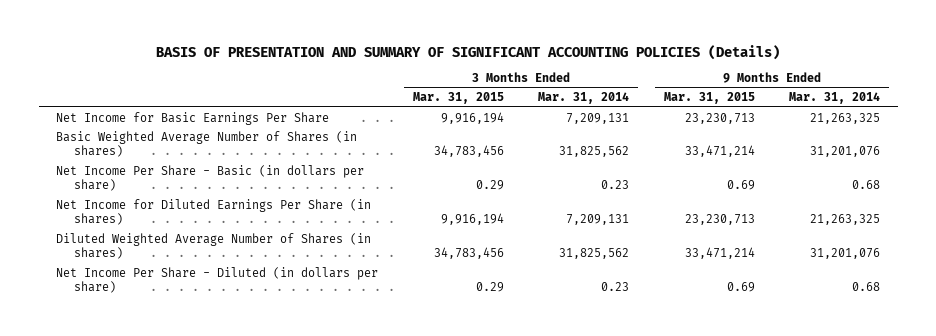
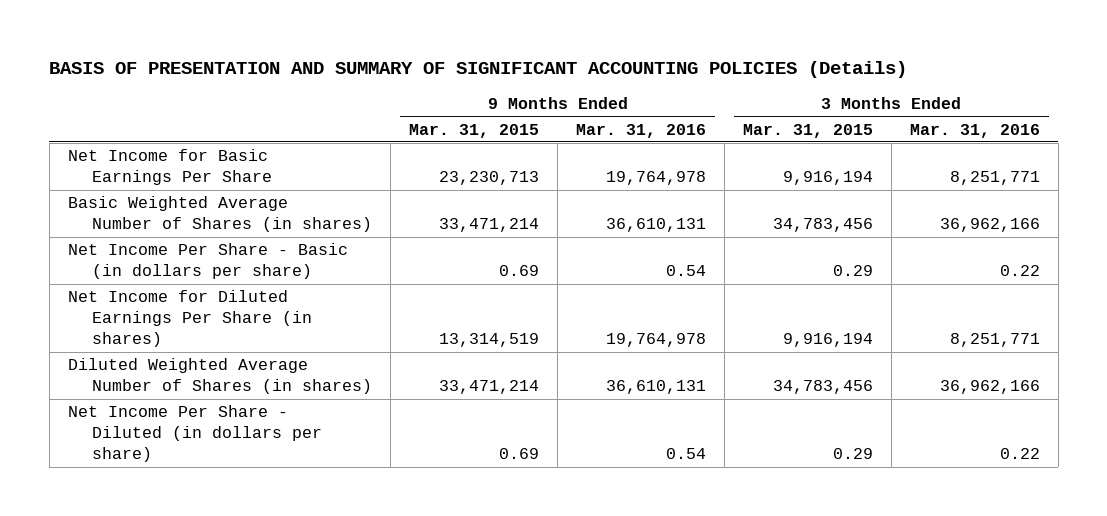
- | 3 Months Ended Mar. 31, 2015 | 3 Months Ended Mar. 31, 2014 | 9 Months Ended Mar. 31, 2015 | 9 Months Ended Mar. 31, 2014
+ | 9 Months Ended Mar. 31, 2015 | 9 Months Ended Mar. 31, 2016 | 3 Months Ended Mar. 31, 2015 | 3 Months Ended Mar. 31, 2016
- Net Income for Diluted Earnings Per Share (in shares) | 9,916,194 | 7,209,131 | 23,230,713 | 21,263,325
+ Net Income for Diluted Earnings Per Share (in shares) | 13,314,519 | 19,764,978 | 9,916,194 | 8,251,771

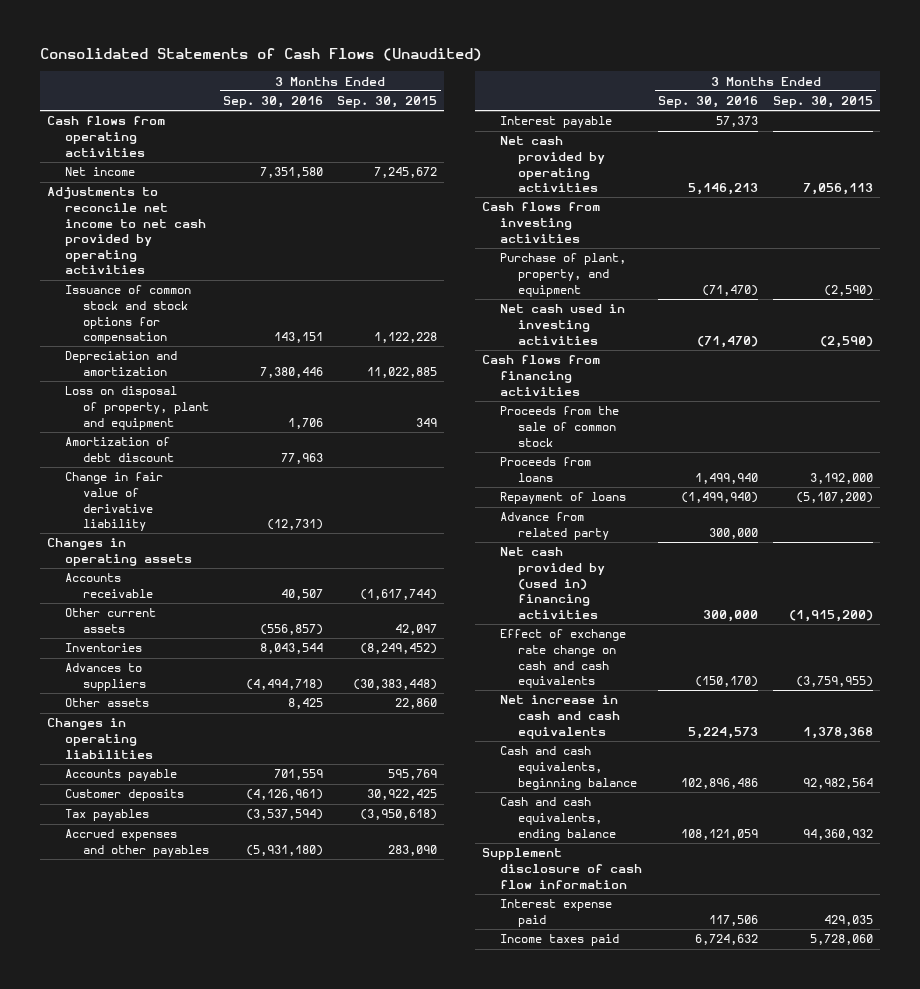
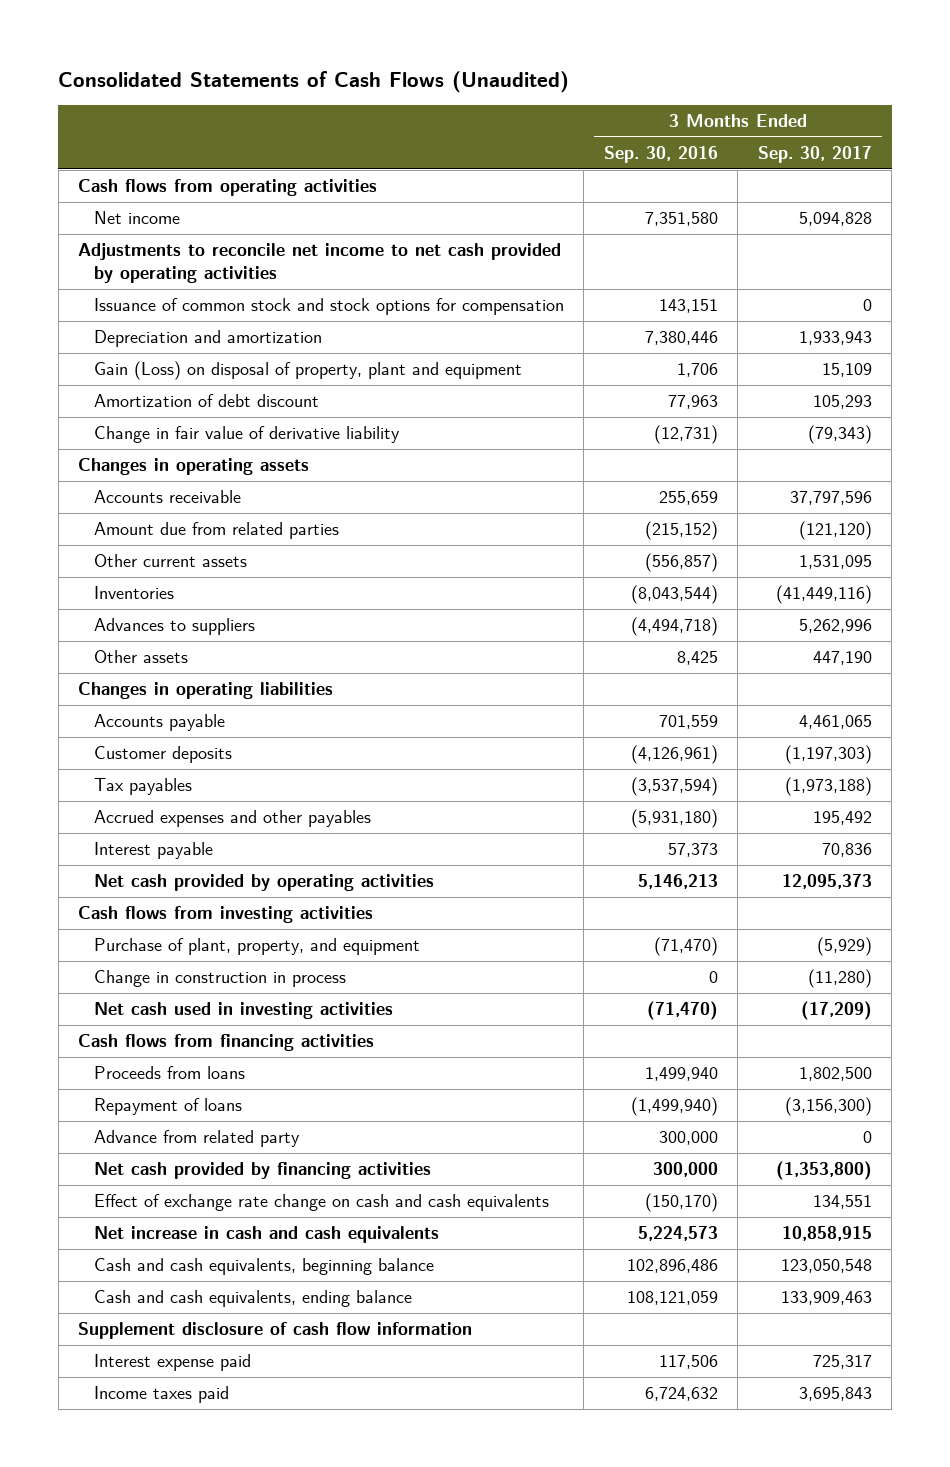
- | 3 Months Ended Sep. 30, 2016 | 3 Months Ended Sep. 30, 2015
+ | 3 Months Ended Sep. 30, 2016 | 3 Months Ended Sep. 30, 2017
- Loss on disposal of property, plant and equipment | 1,706 | 349
+ Gain (Loss) on disposal of property, plant and equipment | 1,706 | 15,109
- Accounts receivable | 40,507 | (1,617,744)
+ Accounts receivable | 255,659 | 37,797,596
+ Amount due from related parties | (215,152) | (121,120)
- Inventories | 8,043,544 | (8,249,452)
+ Inventories | (8,043,544) | (41,449,116)
+ Change in construction in process | 0 | (11,280)
- Proceeds from the sale of common stock
- Net cash provided by (used in) financing activities | 300,000 | (1,915,200)
+ Net cash provided by financing activities | 300,000 | (1,353,800)

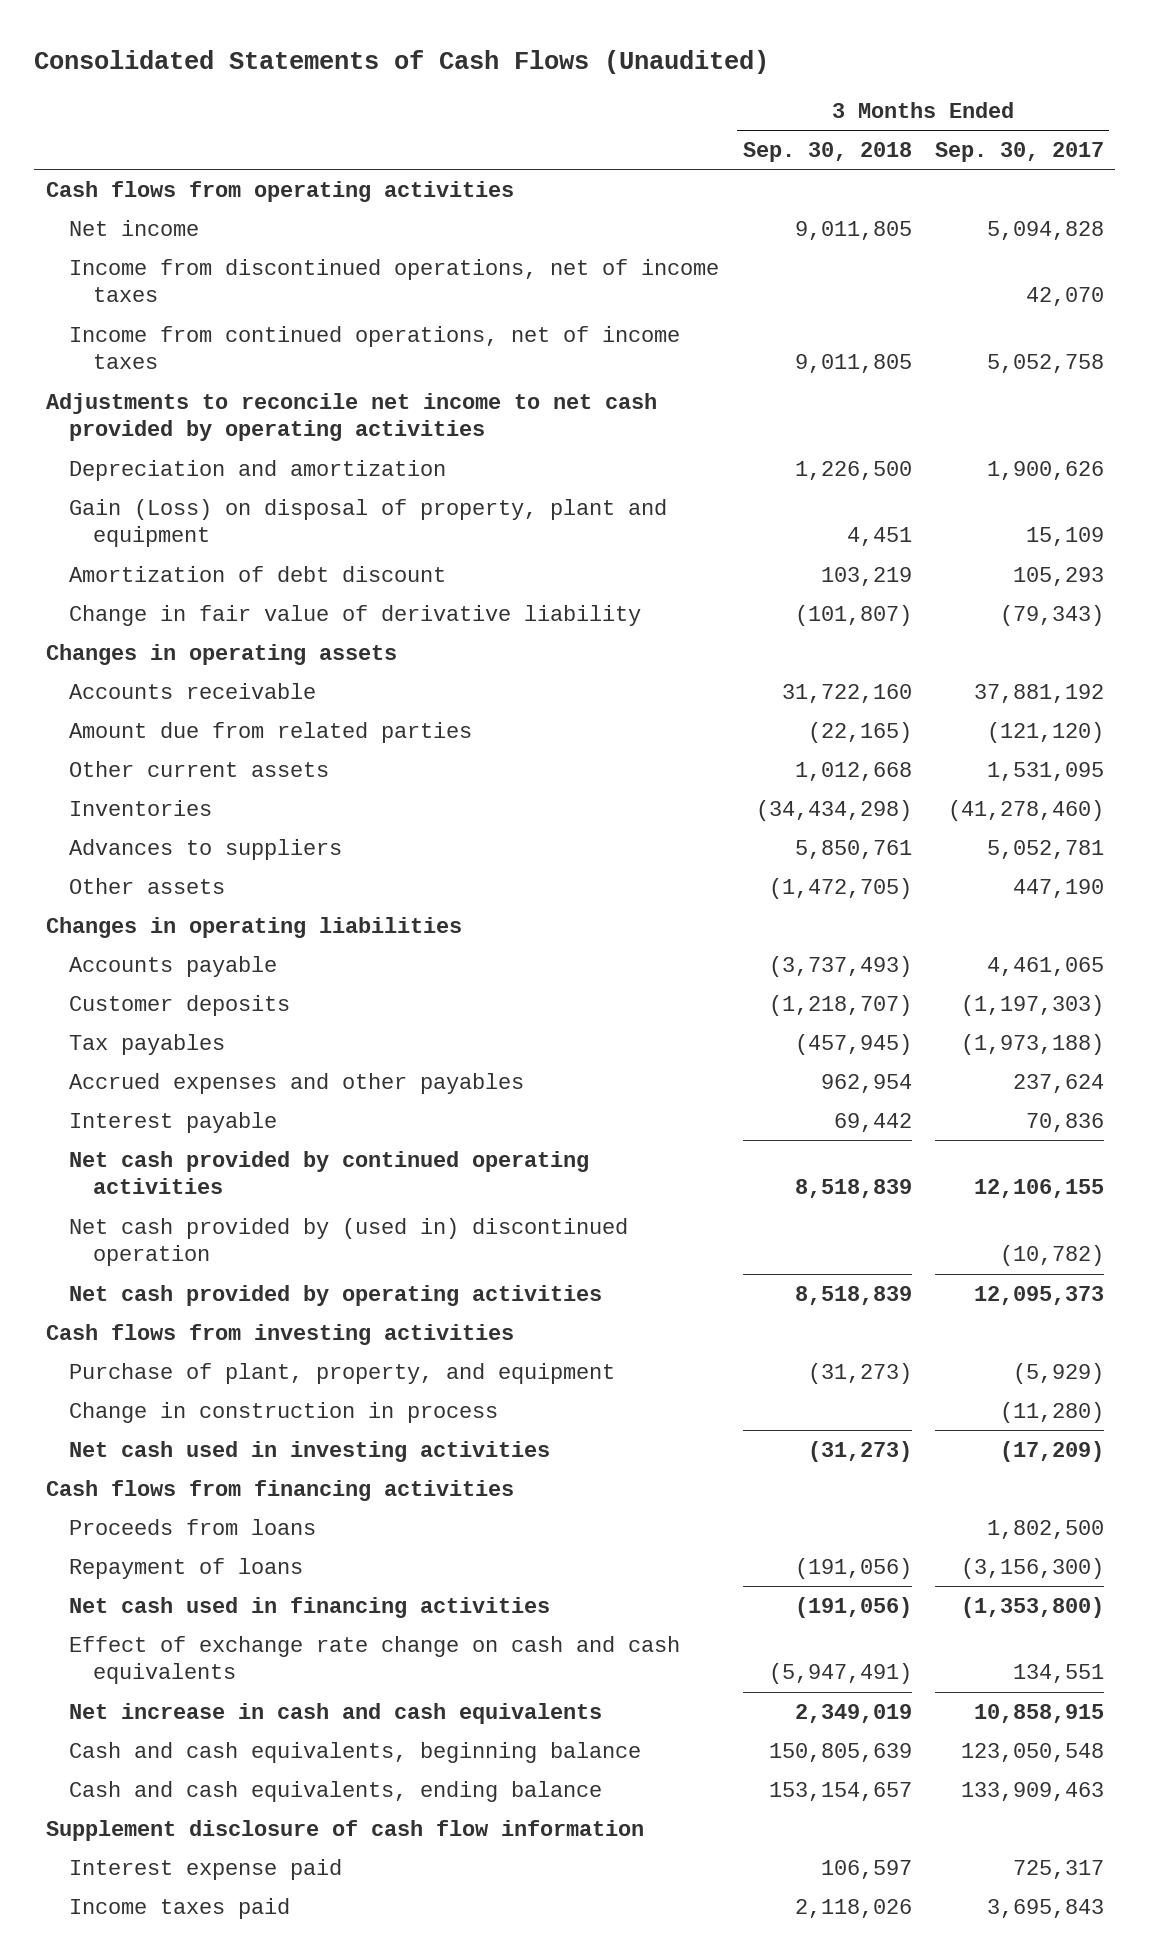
- | 3 Months Ended Sep. 30, 2016 | 3 Months Ended Sep. 30, 2017
+ | 3 Months Ended Sep. 30, 2018 | 3 Months Ended Sep. 30, 2017
+ Income from discontinued operations, net of income taxes | | 42,070
+ Income from continued operations, net of income taxes | 9,011,805 | 5,052,758
- Issuance of common stock and stock options for compensation | 143,151 | 0
- Depreciation and amortization | 7,380,446 | 1,933,943
+ Depreciation and amortization | 1,226,500 | 1,900,626
- Accounts receivable | 255,659 | 37,797,596
+ Accounts receivable | 31,722,160 | 37,881,192
- Inventories | (8,043,544) | (41,449,116)
- Advances to suppliers | (4,494,718) | 5,262,996
+ Inventories | (34,434,298) | (41,278,460)
+ Advances to suppliers | 5,850,761 | 5,052,781
- Accrued expenses and other payables | (5,931,180) | 195,492
+ Accrued expenses and other payables | 962,954 | 237,624
+ Net cash provided by continued operating activities | 8,518,839 | 12,106,155
+ Net cash provided by (used in) discontinued operation | | (10,782)
- Advance from related party | 300,000 | 0
- Net cash provided by financing activities | 300,000 | (1,353,800)
+ Net cash used in financing activities | (191,056) | (1,353,800)

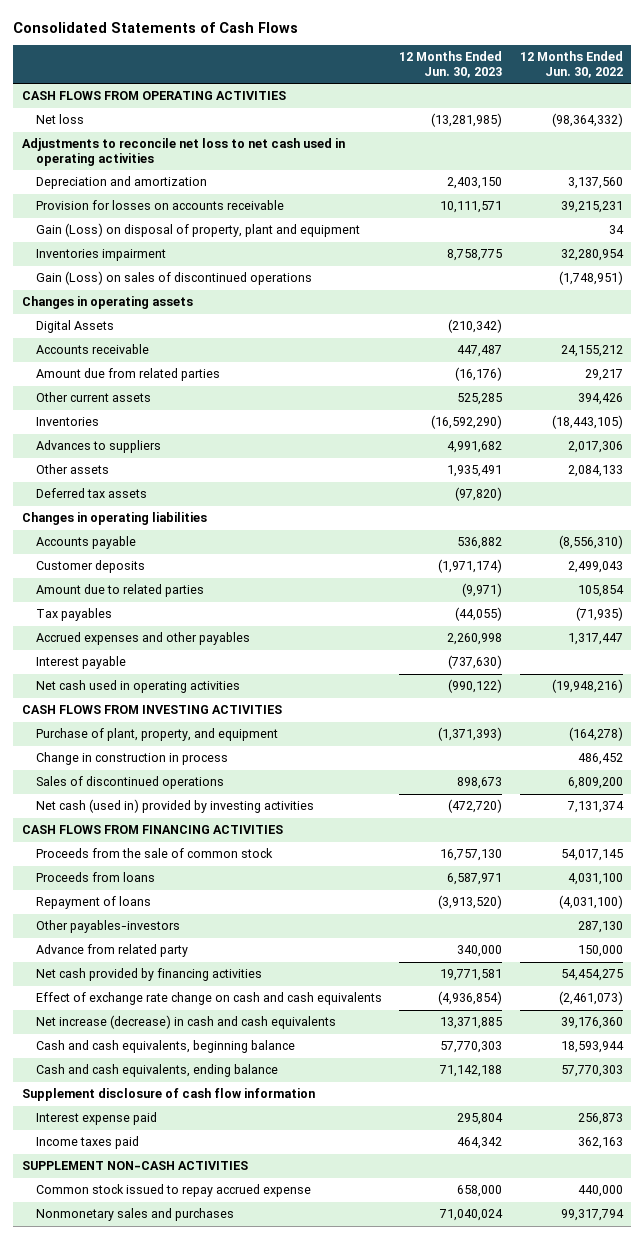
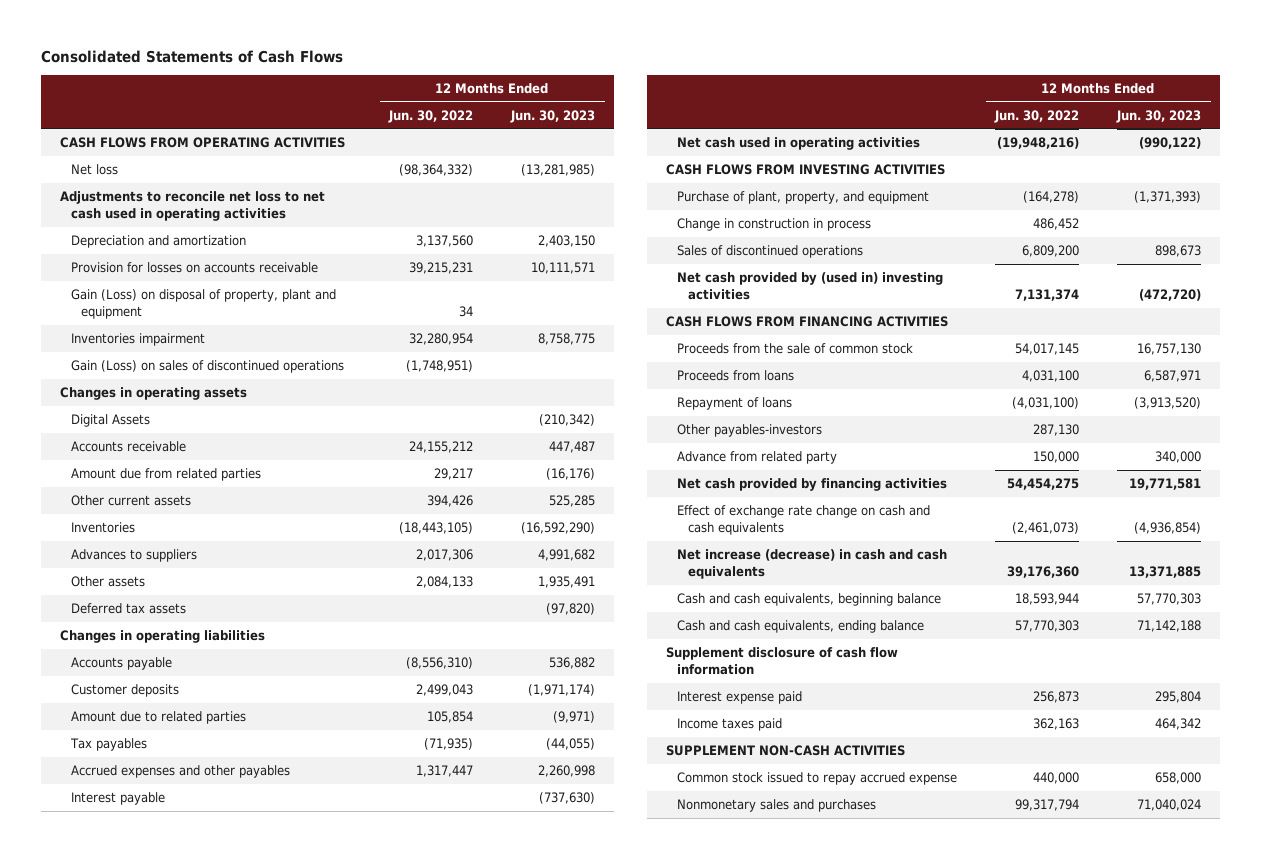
- | 12 Months Ended Jun. 30, 2023 | 12 Months Ended Jun. 30, 2022
+ | 12 Months Ended Jun. 30, 2022 | 12 Months Ended Jun. 30, 2023
- Net cash (used in) provided by investing activities | (472,720) | 7,131,374
+ Net cash provided by (used in) investing activities | 7,131,374 | (472,720)

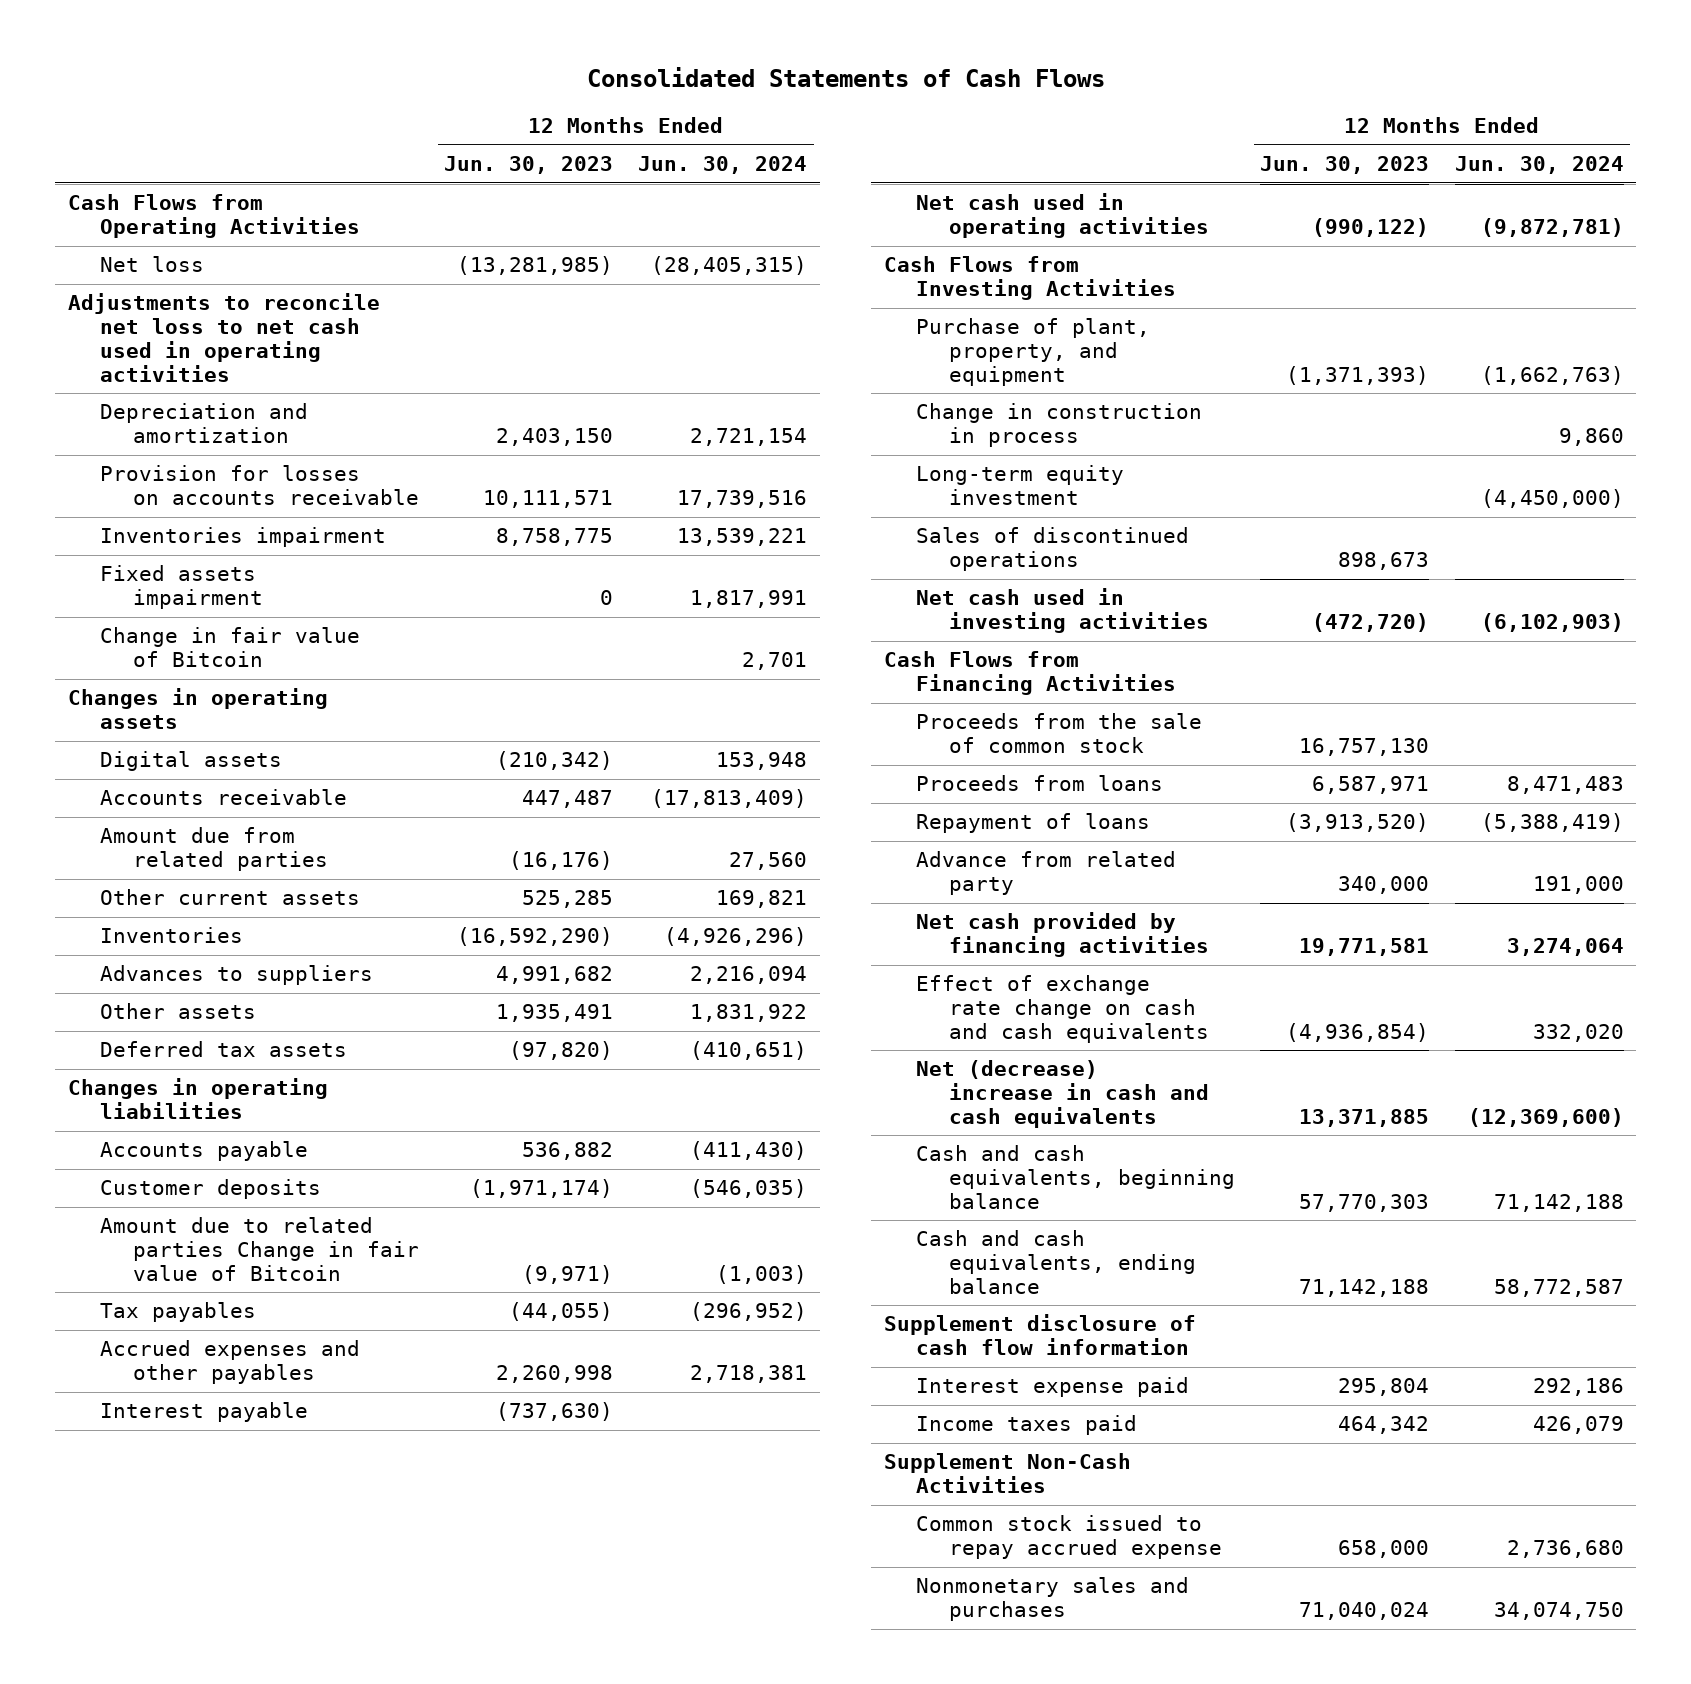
- | 12 Months Ended Jun. 30, 2022 | 12 Months Ended Jun. 30, 2023
+ | 12 Months Ended Jun. 30, 2023 | 12 Months Ended Jun. 30, 2024
- CASH FLOWS FROM OPERATING ACTIVITIES
+ Cash Flows from Operating Activities
- Gain (Loss) on disposal of property, plant and equipment | 34 |
- Gain (Loss) on sales of discontinued operations | (1,748,951) |
+ Fixed assets impairment | 0 | 1,817,991
+ Change in fair value of Bitcoin | | 2,701
- Digital Assets | | (210,342)
+ Digital assets | (210,342) | 153,948
- Amount due to related parties | 105,854 | (9,971)
+ Amount due to related parties Change in fair value of Bitcoin | (9,971) | (1,003)
- CASH FLOWS FROM INVESTING ACTIVITIES
+ Cash Flows from Investing Activities
+ Long-term equity investment | | (4,450,000)
- Net cash provided by (used in) investing activities | 7,131,374 | (472,720)
- CASH FLOWS FROM FINANCING ACTIVITIES
+ Net cash used in investing activities | (472,720) | (6,102,903)
+ Cash Flows from Financing Activities
- Other payables-investors | 287,130 |
- Net increase (decrease) in cash and cash equivalents | 39,176,360 | 13,371,885
+ Net (decrease) increase in cash and cash equivalents | 13,371,885 | (12,369,600)
- SUPPLEMENT NON-CASH ACTIVITIES
+ Supplement Non-Cash Activities

